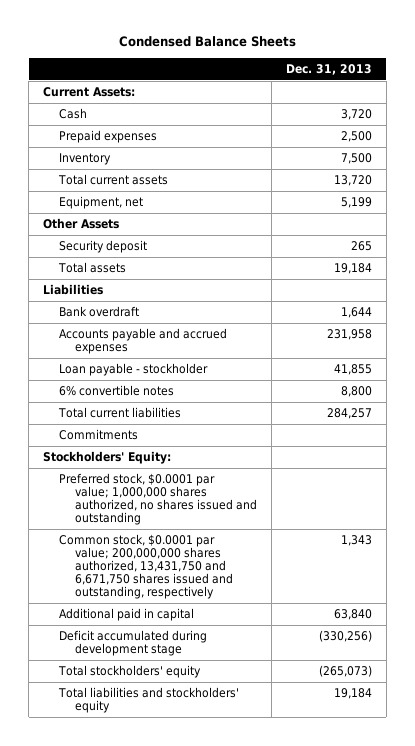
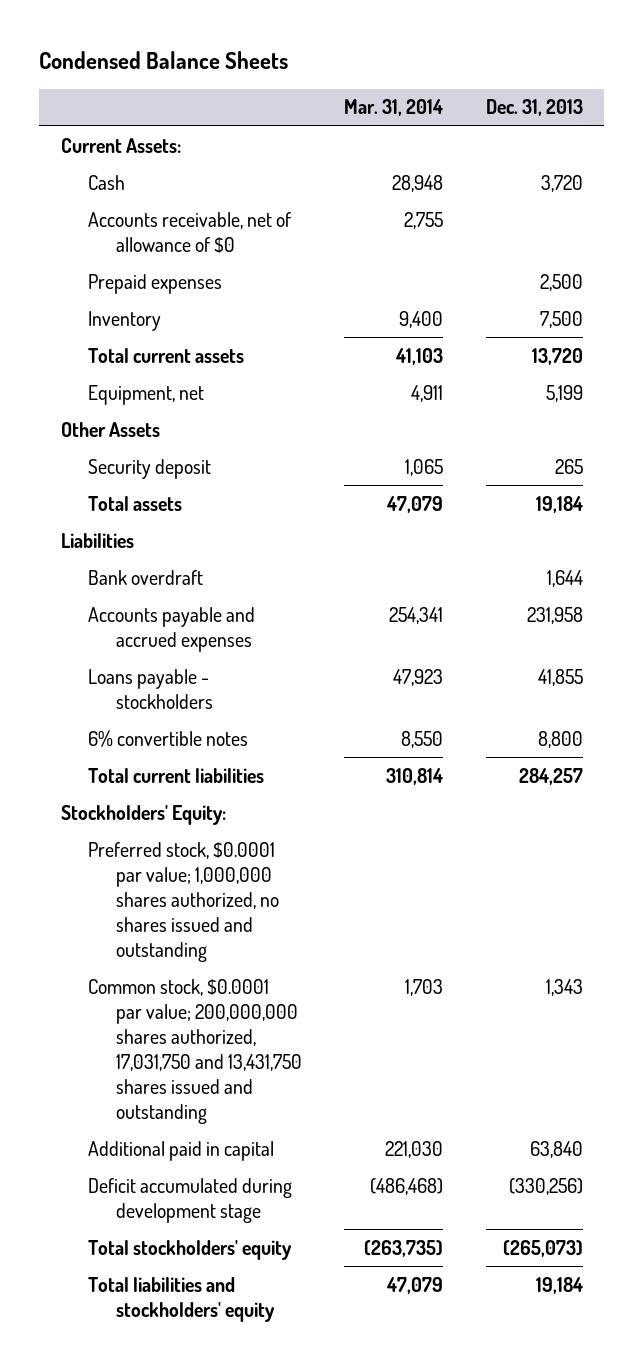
- | Dec. 31, 2013
+ | Mar. 31, 2014 | Dec. 31, 2013
+ Accounts receivable, net of allowance of $0 | 2,755 |
- Loan payable - stockholder | 41,855
+ Loans payable - stockholders | 47,923 | 41,855
- Commitments
- Common stock, $0.0001 par value; 200,000,000 shares authorized, 13,431,750 and 6,671,750 shares issued and outstanding, respectively | 1,343
+ Common stock, $0.0001 par value; 200,000,000 shares authorized, 17,031,750 and 13,431,750 shares issued and outstanding | 1,703 | 1,343

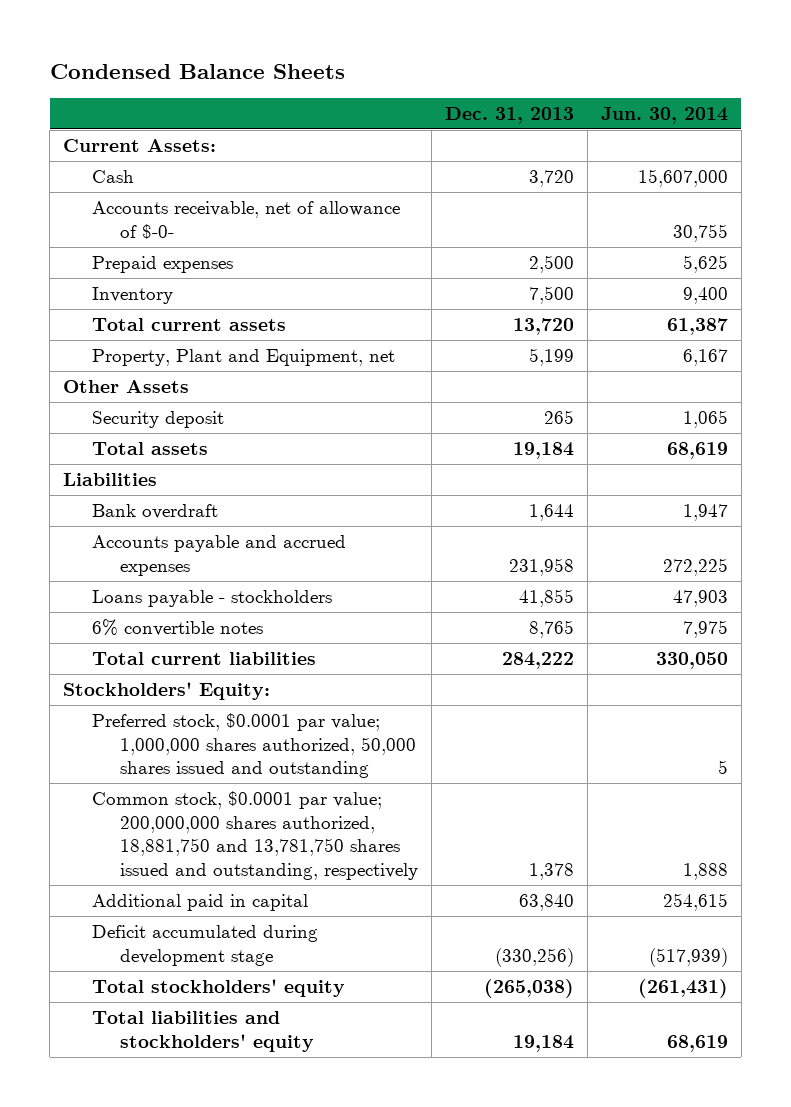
- | Mar. 31, 2014 | Dec. 31, 2013
+ | Dec. 31, 2013 | Jun. 30, 2014
- Accounts receivable, net of allowance of $0 | 2,755 |
+ Accounts receivable, net of allowance of $-0- | | 30,755
- Equipment, net | 4,911 | 5,199
+ Property, Plant and Equipment, net | 5,199 | 6,167
- 6% convertible notes | 8,550 | 8,800
- Total current liabilities | 310,814 | 284,257
+ 6% convertible notes | 8,765 | 7,975
+ Total current liabilities | 284,222 | 330,050
- Preferred stock, $0.0001 par value; 1,000,000 shares authorized, no shares issued and outstanding
- Common stock, $0.0001 par value; 200,000,000 shares authorized, 17,031,750 and 13,431,750 shares issued and outstanding | 1,703 | 1,343
+ Preferred stock, $0.0001 par value; 1,000,000 shares authorized, 50,000 shares issued and outstanding | | 5
+ Common stock, $0.0001 par value; 200,000,000 shares authorized, 18,881,750 and 13,781,750 shares issued and outstanding, respectively | 1,378 | 1,888
- Total stockholders' equity | (263,735) | (265,073)
+ Total stockholders' equity | (265,038) | (261,431)

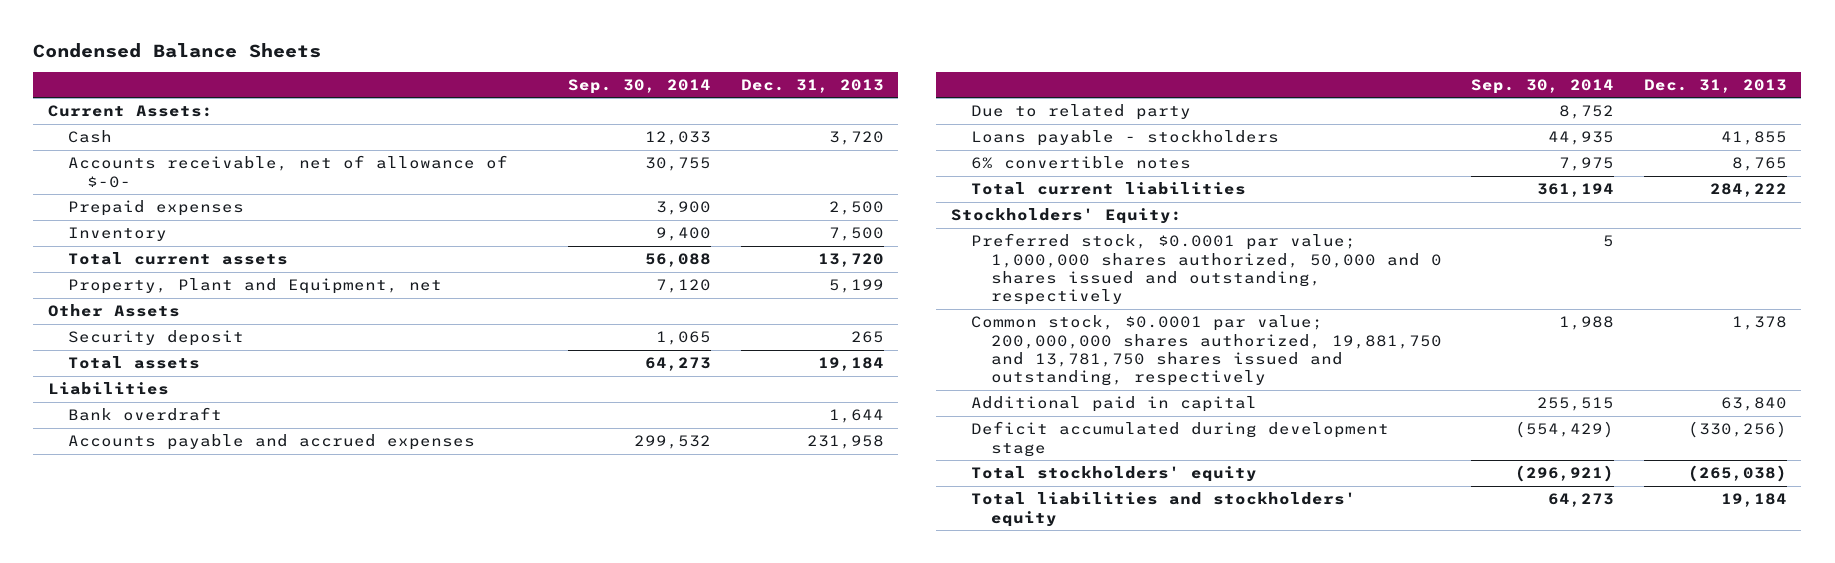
- | Dec. 31, 2013 | Jun. 30, 2014
+ | Sep. 30, 2014 | Dec. 31, 2013
+ Due to related party | 8,752 |
- Preferred stock, $0.0001 par value; 1,000,000 shares authorized, 50,000 shares issued and outstanding | | 5
- Common stock, $0.0001 par value; 200,000,000 shares authorized, 18,881,750 and 13,781,750 shares issued and outstanding, respectively | 1,378 | 1,888
+ Preferred stock, $0.0001 par value; 1,000,000 shares authorized, 50,000 and 0 shares issued and outstanding, respectively | 5 |
+ Common stock, $0.0001 par value; 200,000,000 shares authorized, 19,881,750 and 13,781,750 shares issued and outstanding, respectively | 1,988 | 1,378

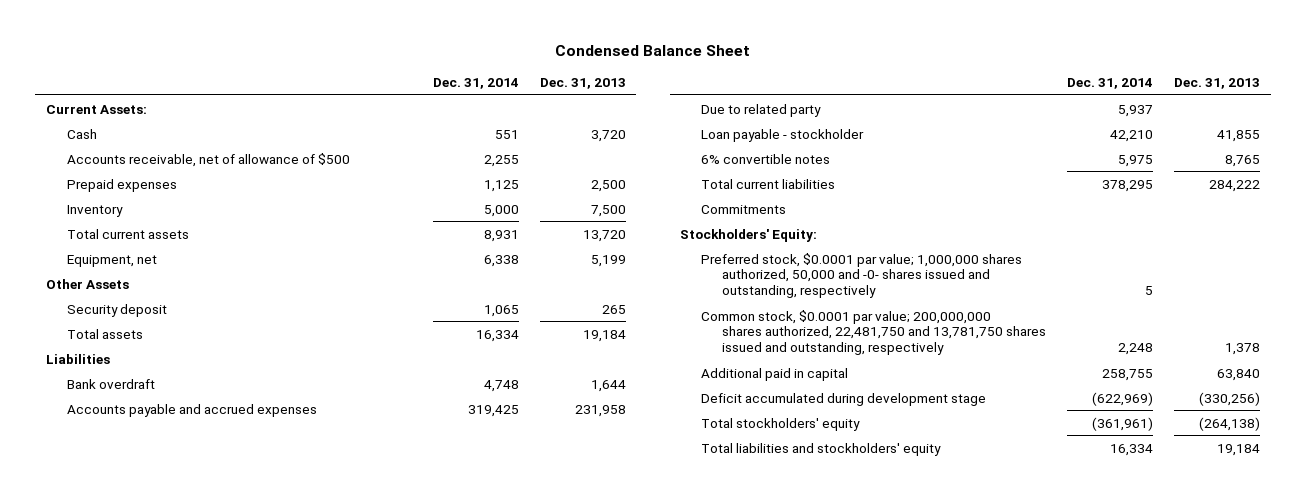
- Condensed Balance Sheets
+ Condensed Balance Sheet
- | Sep. 30, 2014 | Dec. 31, 2013
+ | Dec. 31, 2014 | Dec. 31, 2013
- Accounts receivable, net of allowance of $-0- | 30,755 |
+ Accounts receivable, net of allowance of $500 | 2,255 |
- Property, Plant and Equipment, net | 7,120 | 5,199
+ Equipment, net | 6,338 | 5,199
- Loans payable - stockholders | 44,935 | 41,855
+ Loan payable - stockholder | 42,210 | 41,855
+ Commitments
- Preferred stock, $0.0001 par value; 1,000,000 shares authorized, 50,000 and 0 shares issued and outstanding, respectively | 5 |
- Common stock, $0.0001 par value; 200,000,000 shares authorized, 19,881,750 and 13,781,750 shares issued and outstanding, respectively | 1,988 | 1,378
+ Preferred stock, $0.0001 par value; 1,000,000 shares authorized, 50,000 and -0- shares issued and outstanding, respectively | 5 |
+ Common stock, $0.0001 par value; 200,000,000 shares authorized, 22,481,750 and 13,781,750 shares issued and outstanding, respectively | 2,248 | 1,378
- Total stockholders' equity | (296,921) | (265,038)
+ Total stockholders' equity | (361,961) | (264,138)

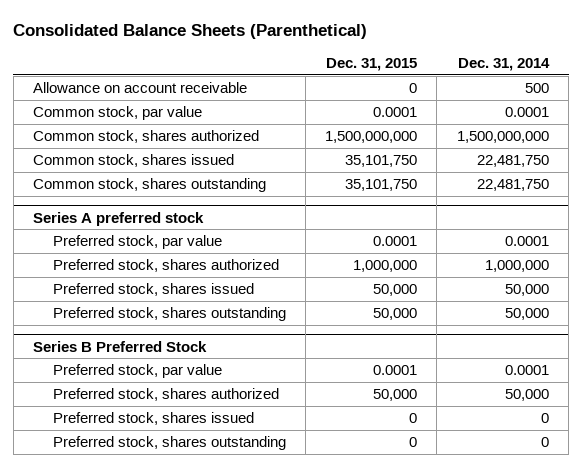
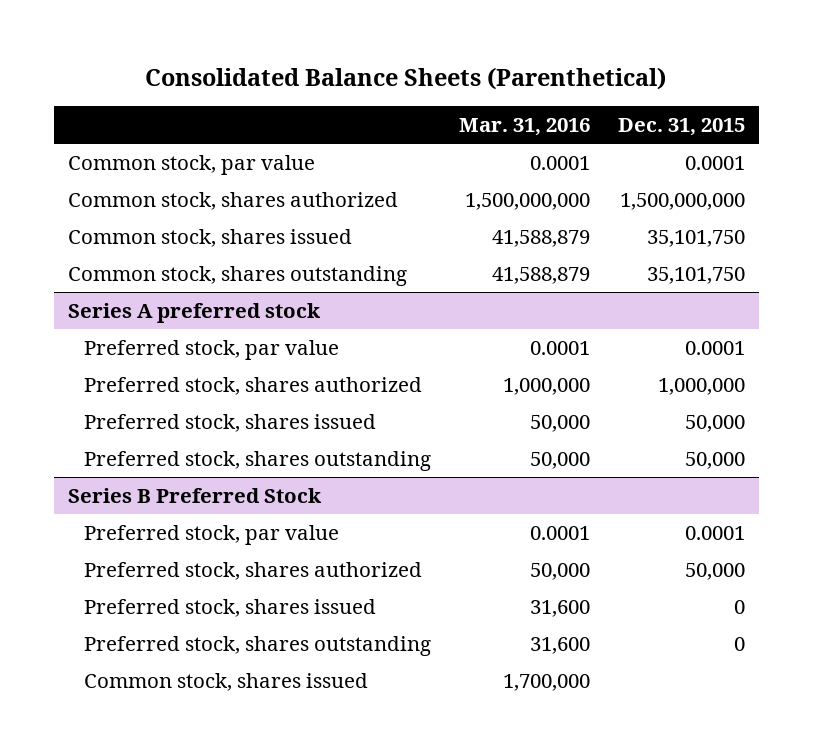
- | Dec. 31, 2015 | Dec. 31, 2014
+ | Mar. 31, 2016 | Dec. 31, 2015
- Allowance on account receivable | 0 | 500
@ Series B Preferred Stock
+ Common stock, shares issued | 1,700,000 |

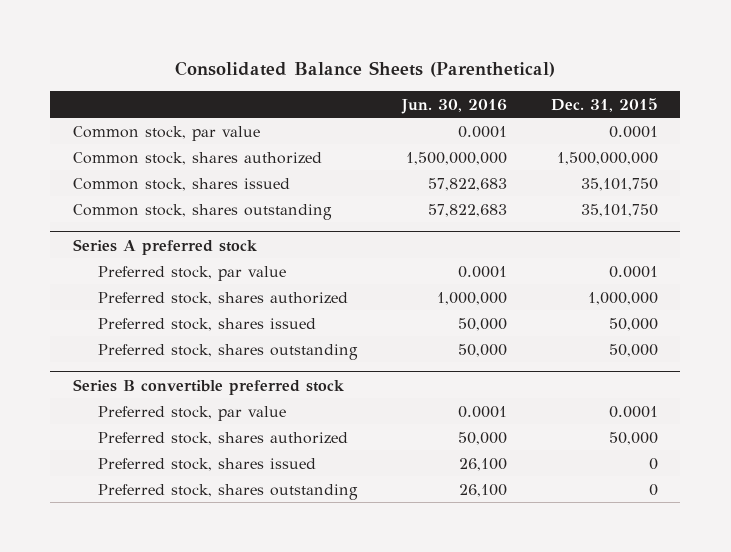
- | Mar. 31, 2016 | Dec. 31, 2015
+ | Jun. 30, 2016 | Dec. 31, 2015
- Series B Preferred Stock
+ Series B convertible preferred stock
- Common stock, shares issued | 1,700,000 |

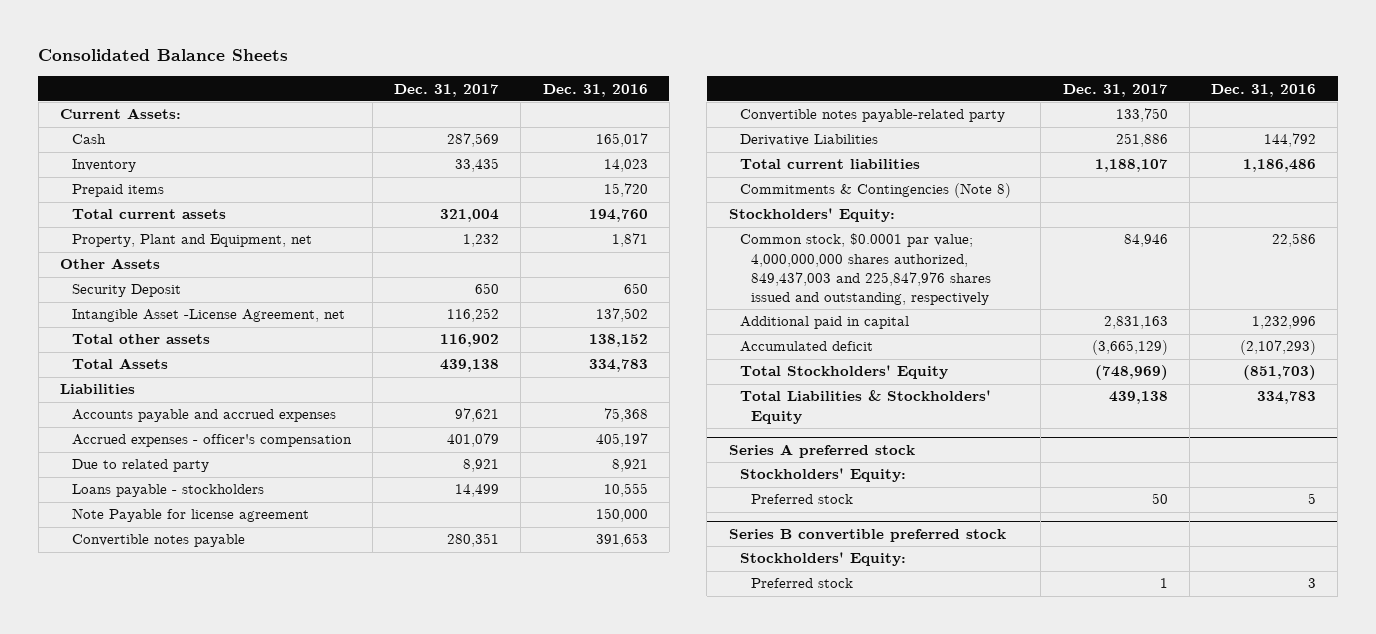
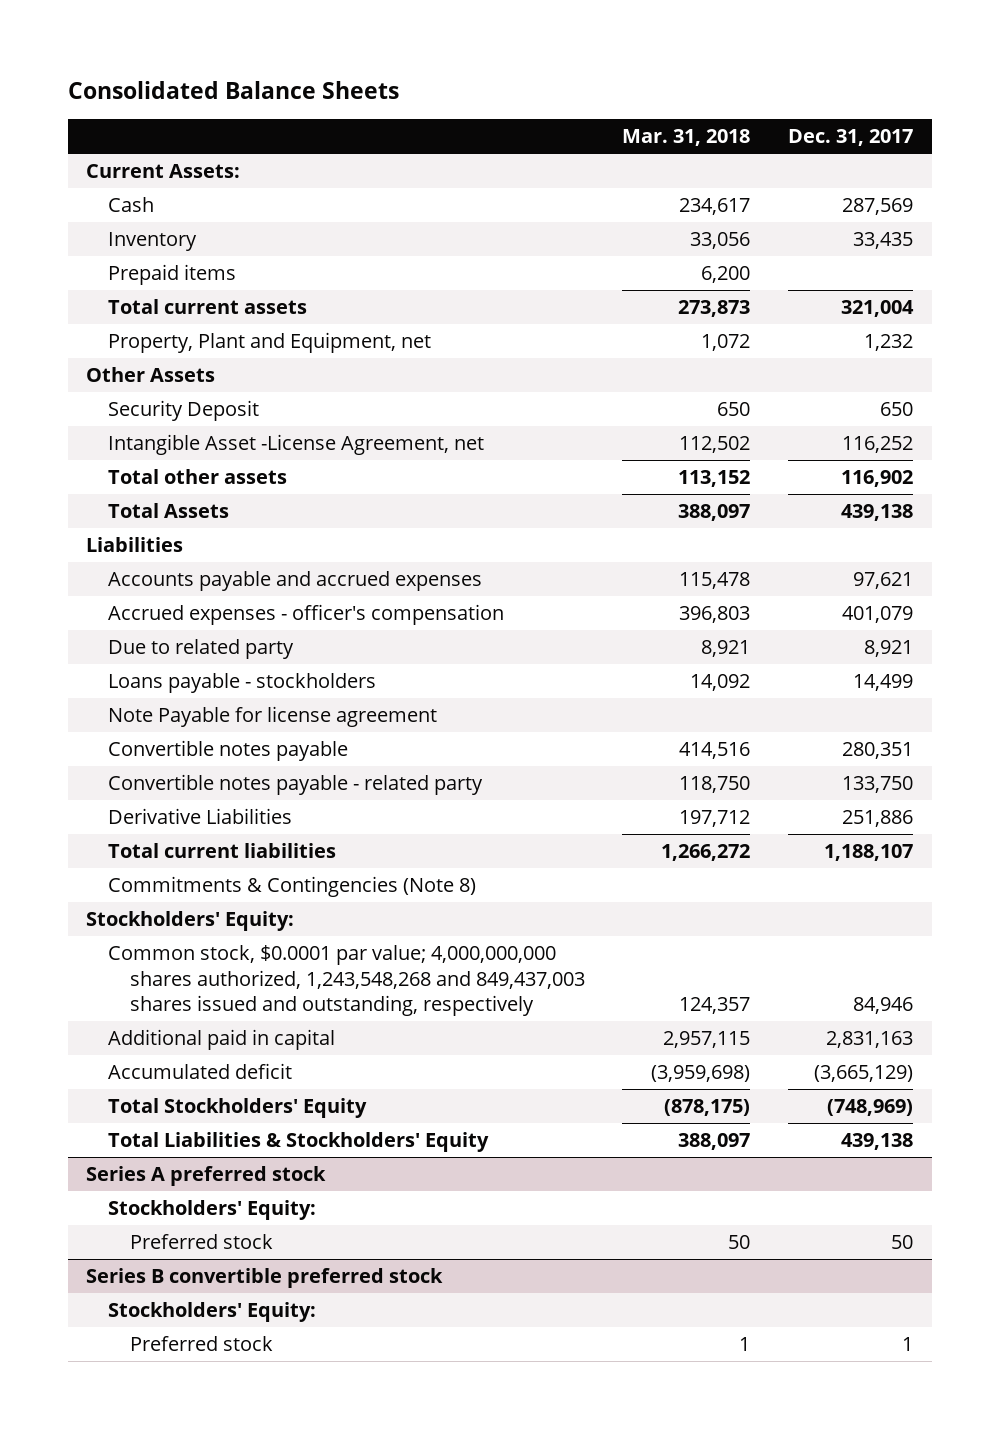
- | Dec. 31, 2017 | Dec. 31, 2016
+ | Mar. 31, 2018 | Dec. 31, 2017
- Convertible notes payable-related party | 133,750 |
+ Convertible notes payable - related party | 118,750 | 133,750
- Common stock, $0.0001 par value; 4,000,000,000 shares authorized, 849,437,003 and 225,847,976 shares issued and outstanding, respectively | 84,946 | 22,586
+ Common stock, $0.0001 par value; 4,000,000,000 shares authorized, 1,243,548,268 and 849,437,003 shares issued and outstanding, respectively | 124,357 | 84,946

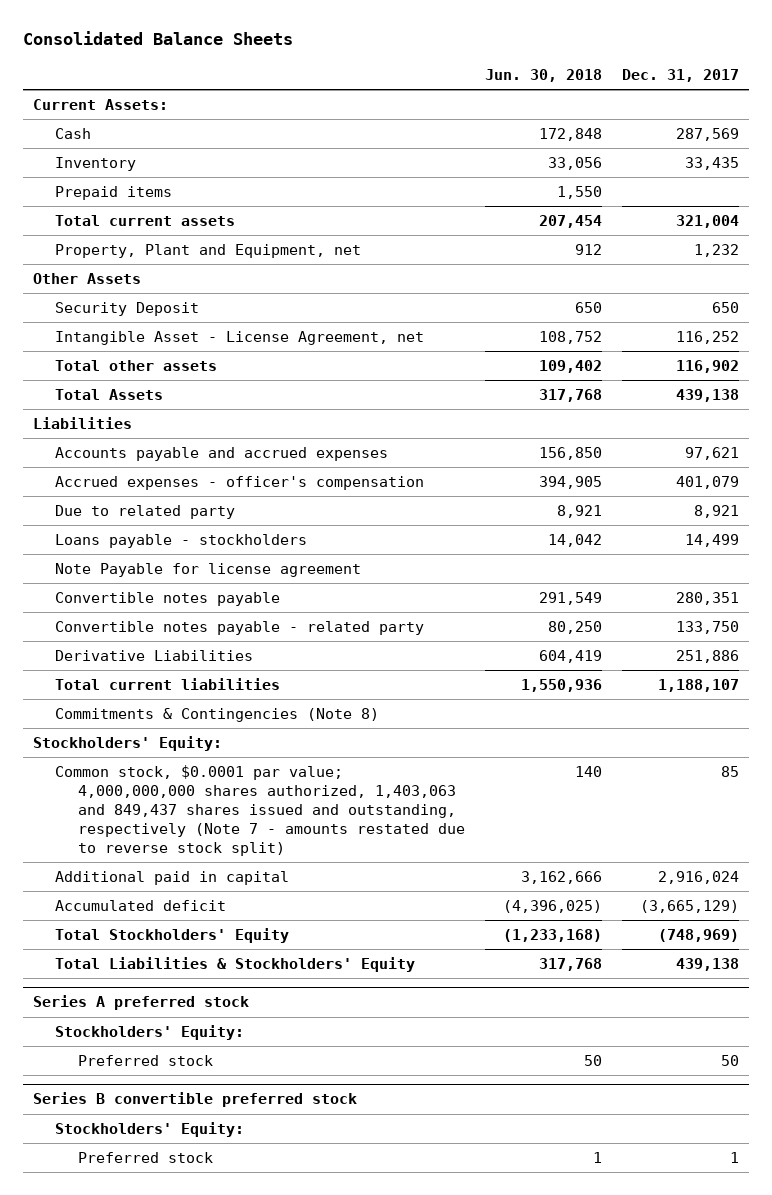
- | Mar. 31, 2018 | Dec. 31, 2017
+ | Jun. 30, 2018 | Dec. 31, 2017
- Intangible Asset -License Agreement, net | 112,502 | 116,252
+ Intangible Asset - License Agreement, net | 108,752 | 116,252
- Common stock, $0.0001 par value; 4,000,000,000 shares authorized, 1,243,548,268 and 849,437,003 shares issued and outstanding, respectively | 124,357 | 84,946
- Additional paid in capital | 2,957,115 | 2,831,163
+ Common stock, $0.0001 par value; 4,000,000,000 shares authorized, 1,403,063 and 849,437 shares issued and outstanding, respectively (Note 7 - amounts restated due to reverse stock split) | 140 | 85
+ Additional paid in capital | 3,162,666 | 2,916,024

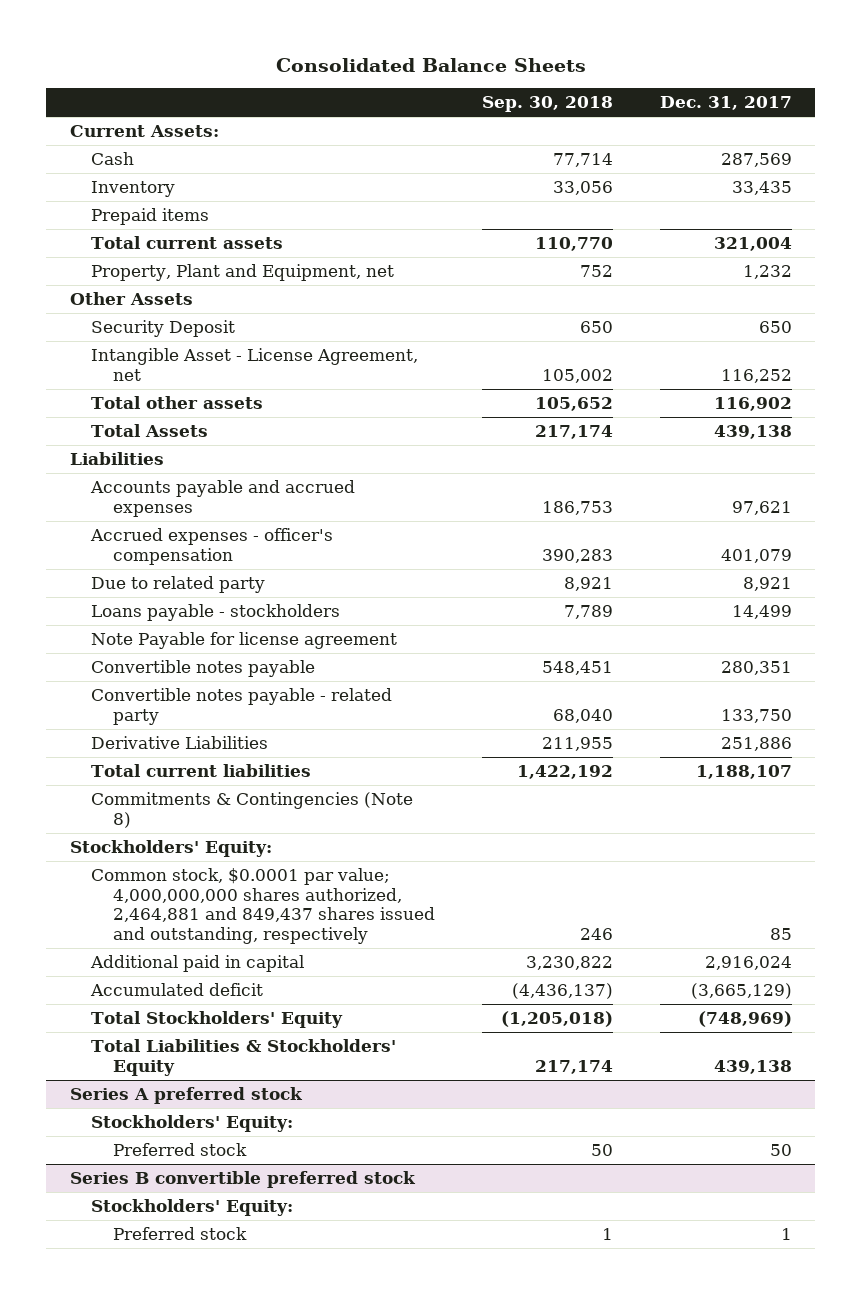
- | Jun. 30, 2018 | Dec. 31, 2017
+ | Sep. 30, 2018 | Dec. 31, 2017
- Common stock, $0.0001 par value; 4,000,000,000 shares authorized, 1,403,063 and 849,437 shares issued and outstanding, respectively (Note 7 - amounts restated due to reverse stock split) | 140 | 85
+ Common stock, $0.0001 par value; 4,000,000,000 shares authorized, 2,464,881 and 849,437 shares issued and outstanding, respectively | 246 | 85

